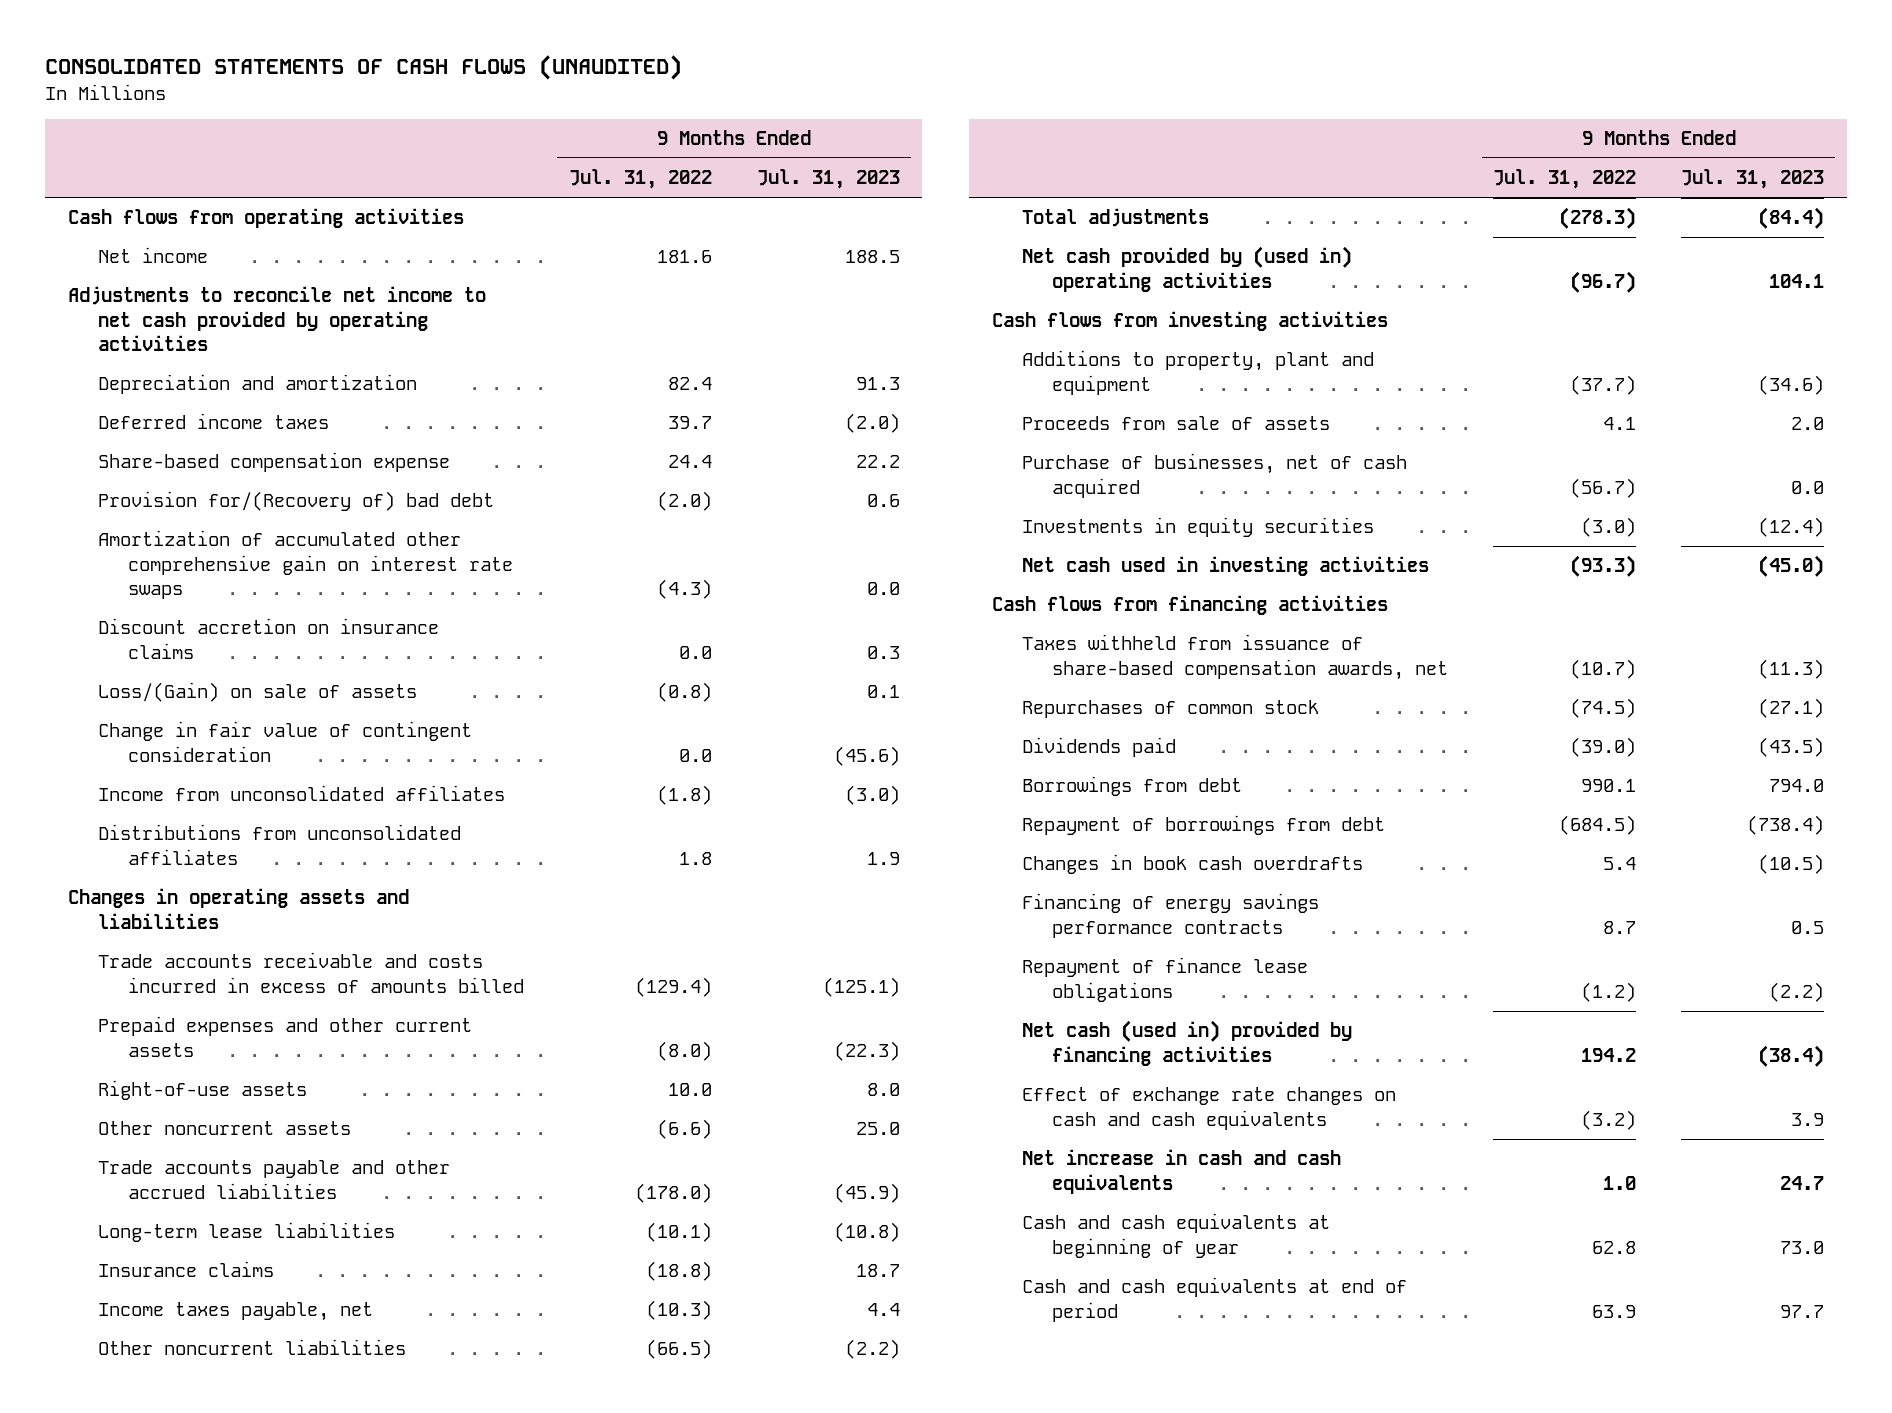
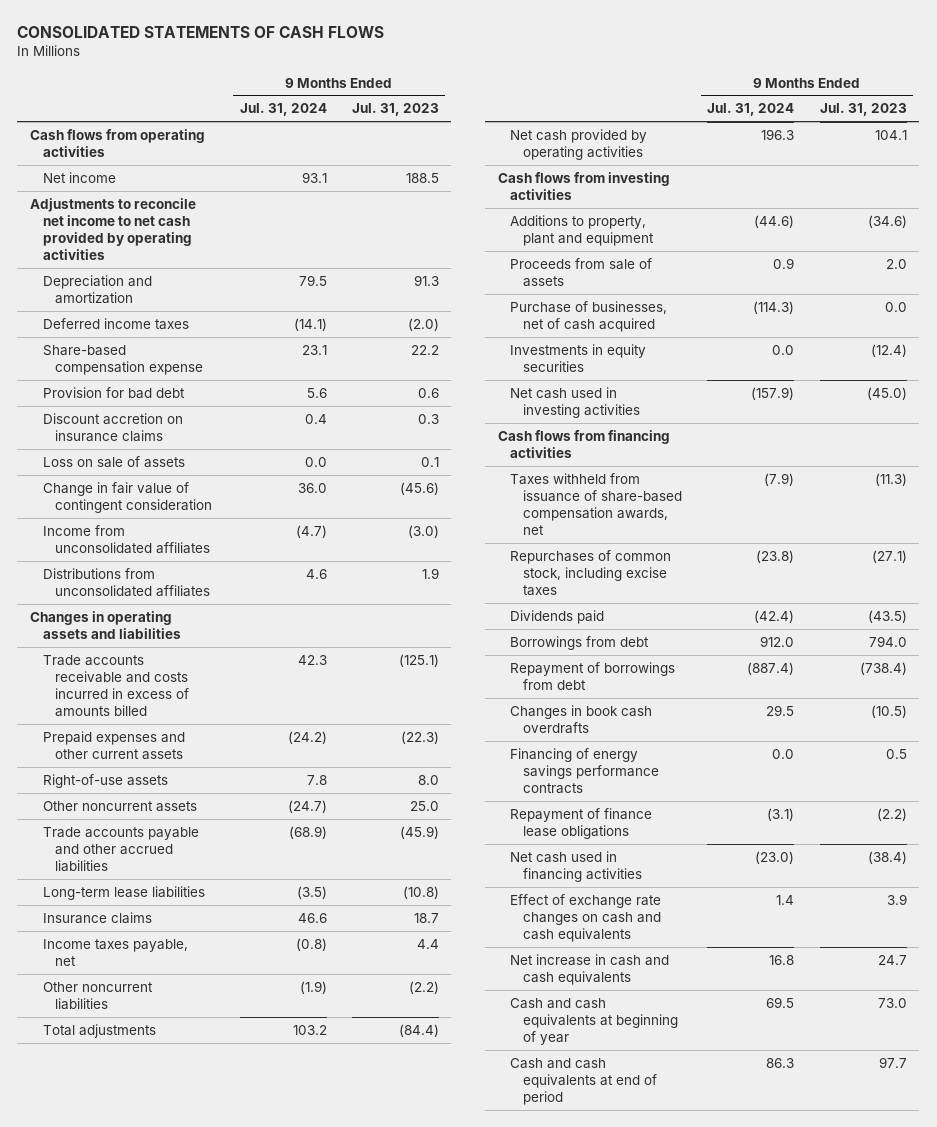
- CONSOLIDATED STATEMENTS OF CASH FLOWS (UNAUDITED)
+ CONSOLIDATED STATEMENTS OF CASH FLOWS
- | 9 Months Ended Jul. 31, 2022 | 9 Months Ended Jul. 31, 2023
+ | 9 Months Ended Jul. 31, 2024 | 9 Months Ended Jul. 31, 2023
- Provision for/(Recovery of) bad debt | (2.0) | 0.6
- Amortization of accumulated other comprehensive gain on interest rate swaps | (4.3) | 0.0
+ Provision for bad debt | 5.6 | 0.6
- Loss/(Gain) on sale of assets | (0.8) | 0.1
+ Loss on sale of assets | 0.0 | 0.1
- Net cash provided by (used in) operating activities | (96.7) | 104.1
+ Net cash provided by operating activities | 196.3 | 104.1
- Repurchases of common stock | (74.5) | (27.1)
+ Repurchases of common stock, including excise taxes | (23.8) | (27.1)
- Net cash (used in) provided by financing activities | 194.2 | (38.4)
+ Net cash used in financing activities | (23.0) | (38.4)

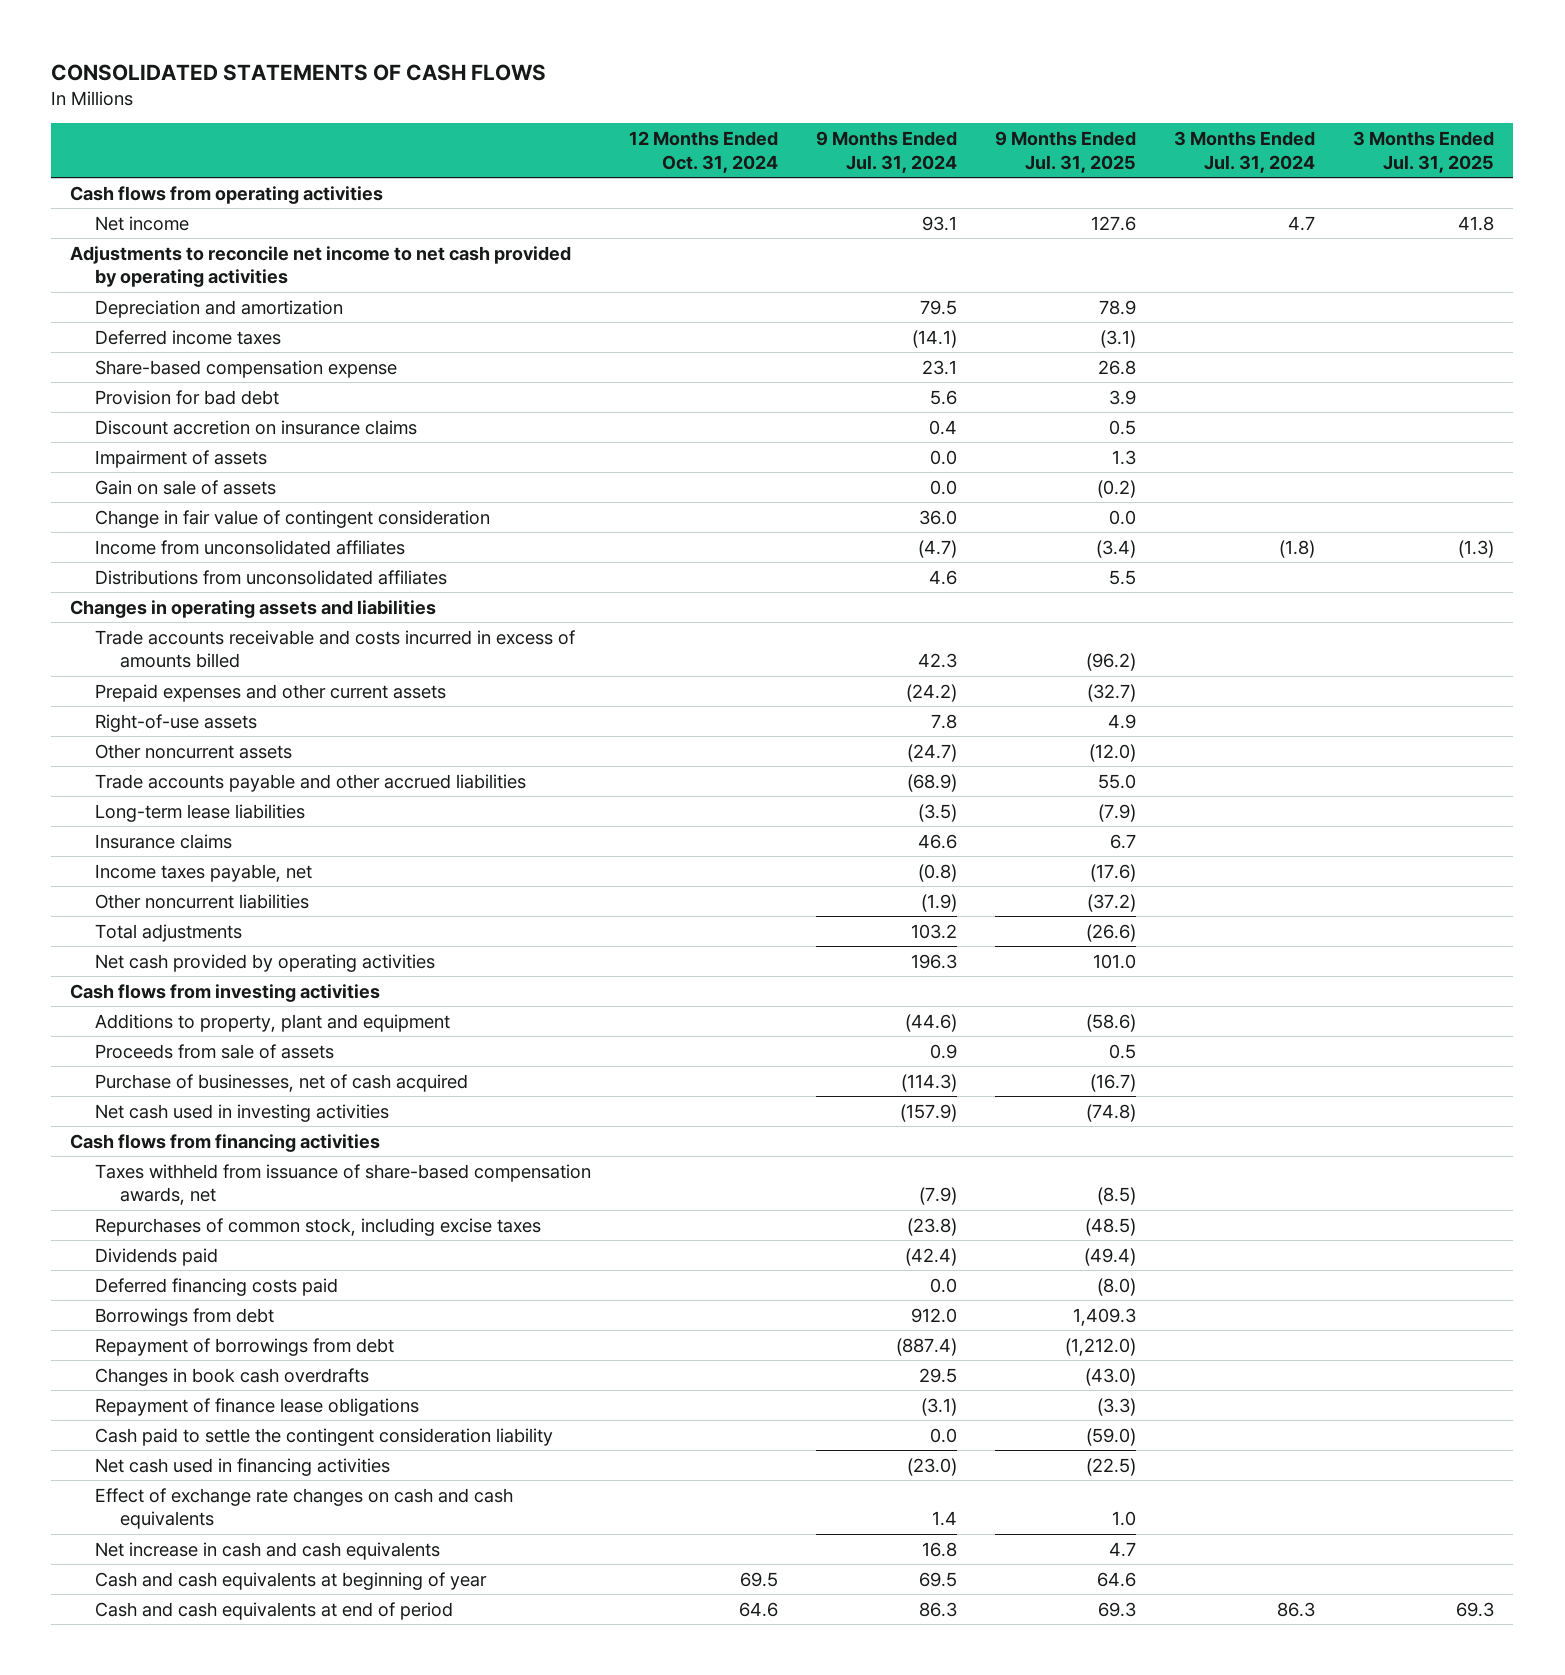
- | 9 Months Ended Jul. 31, 2024 | 9 Months Ended Jul. 31, 2023
+ | 12 Months Ended Oct. 31, 2024 | 9 Months Ended Jul. 31, 2024 | 9 Months Ended Jul. 31, 2025 | 3 Months Ended Jul. 31, 2024 | 3 Months Ended Jul. 31, 2025
- Loss on sale of assets | 0.0 | 0.1
+ Impairment of assets | | 0.0 | 1.3 | |
+ Gain on sale of assets | | 0.0 | (0.2) | |
- Investments in equity securities | 0.0 | (12.4)
+ Deferred financing costs paid | | 0.0 | (8.0) | |
- Financing of energy savings performance contracts | 0.0 | 0.5
+ Cash paid to settle the contingent consideration liability | | 0.0 | (59.0) | |

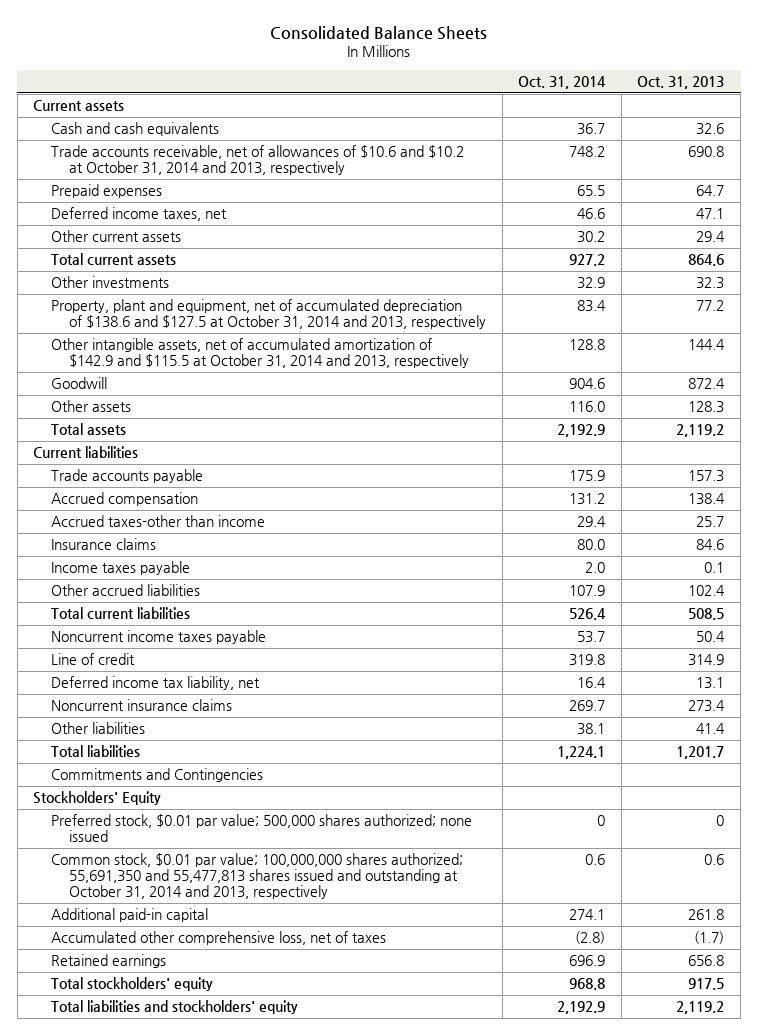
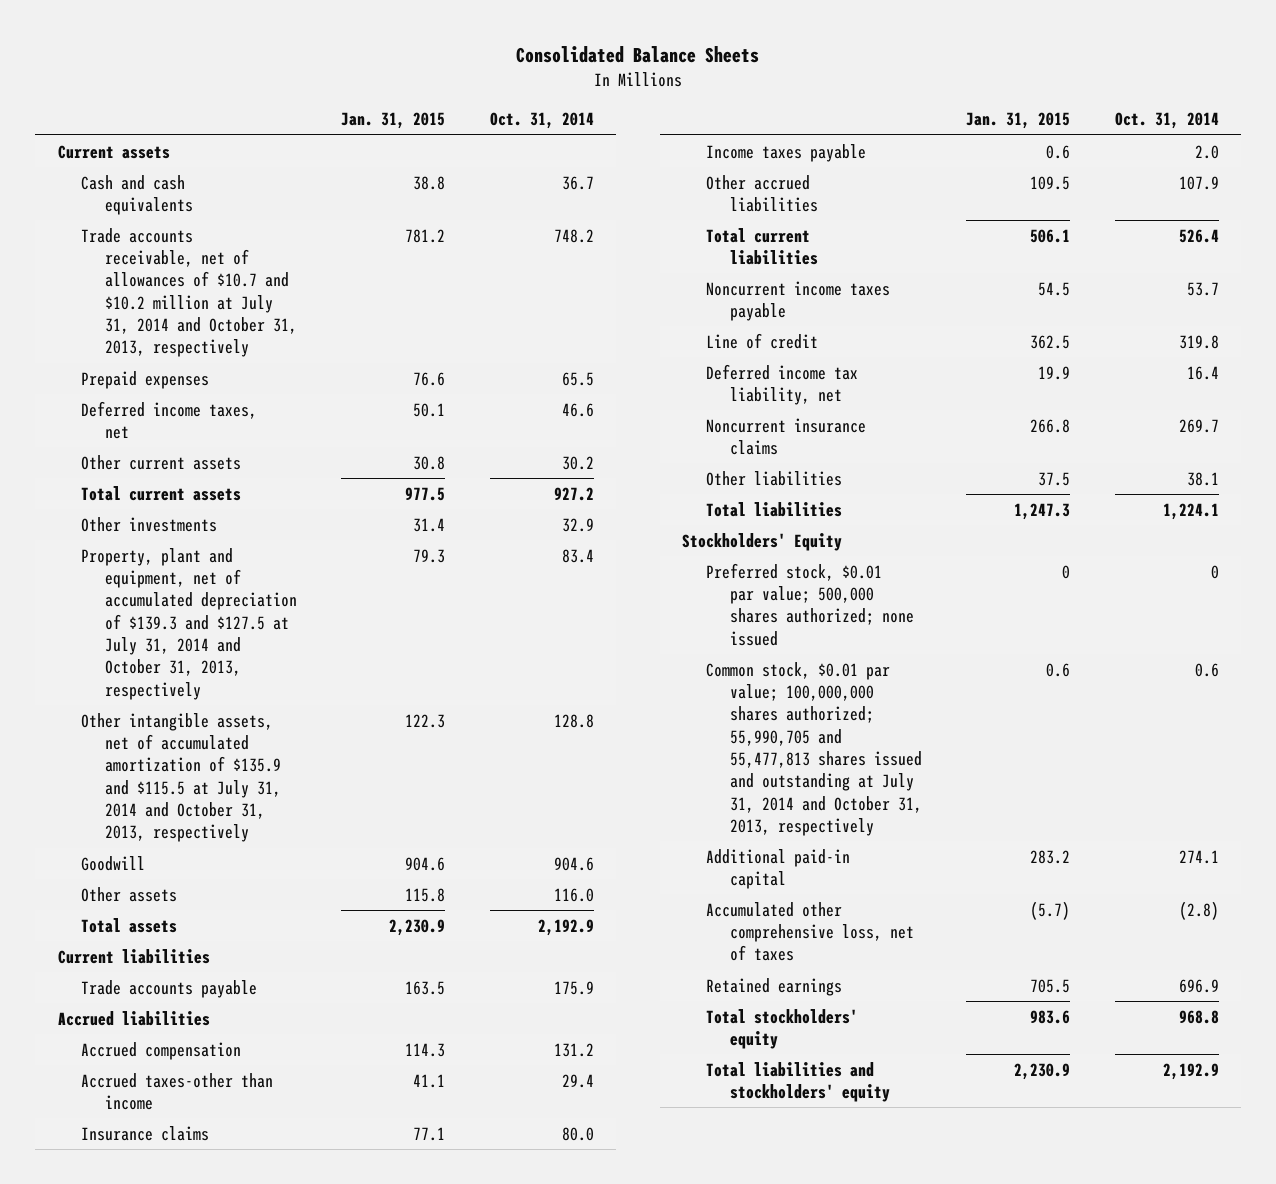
- | Oct. 31, 2014 | Oct. 31, 2013
+ | Jan. 31, 2015 | Oct. 31, 2014
- Trade accounts receivable, net of allowances of $10.6 and $10.2 at October 31, 2014 and 2013, respectively | 748.2 | 690.8
+ Trade accounts receivable, net of allowances of $10.7 and $10.2 million at July 31, 2014 and October 31, 2013, respectively | 781.2 | 748.2
- Property, plant and equipment, net of accumulated depreciation of $138.6 and $127.5 at October 31, 2014 and 2013, respectively | 83.4 | 77.2
- Other intangible assets, net of accumulated amortization of $142.9 and $115.5 at October 31, 2014 and 2013, respectively | 128.8 | 144.4
+ Property, plant and equipment, net of accumulated depreciation of $139.3 and $127.5 at July 31, 2014 and October 31, 2013, respectively | 79.3 | 83.4
+ Other intangible assets, net of accumulated amortization of $135.9 and $115.5 at July 31, 2014 and October 31, 2013, respectively | 122.3 | 128.8
+ Accrued liabilities
- Commitments and Contingencies
- Common stock, $0.01 par value; 100,000,000 shares authorized; 55,691,350 and 55,477,813 shares issued and outstanding at October 31, 2014 and 2013, respectively | 0.6 | 0.6
+ Common stock, $0.01 par value; 100,000,000 shares authorized; 55,990,705 and 55,477,813 shares issued and outstanding at July 31, 2014 and October 31, 2013, respectively | 0.6 | 0.6

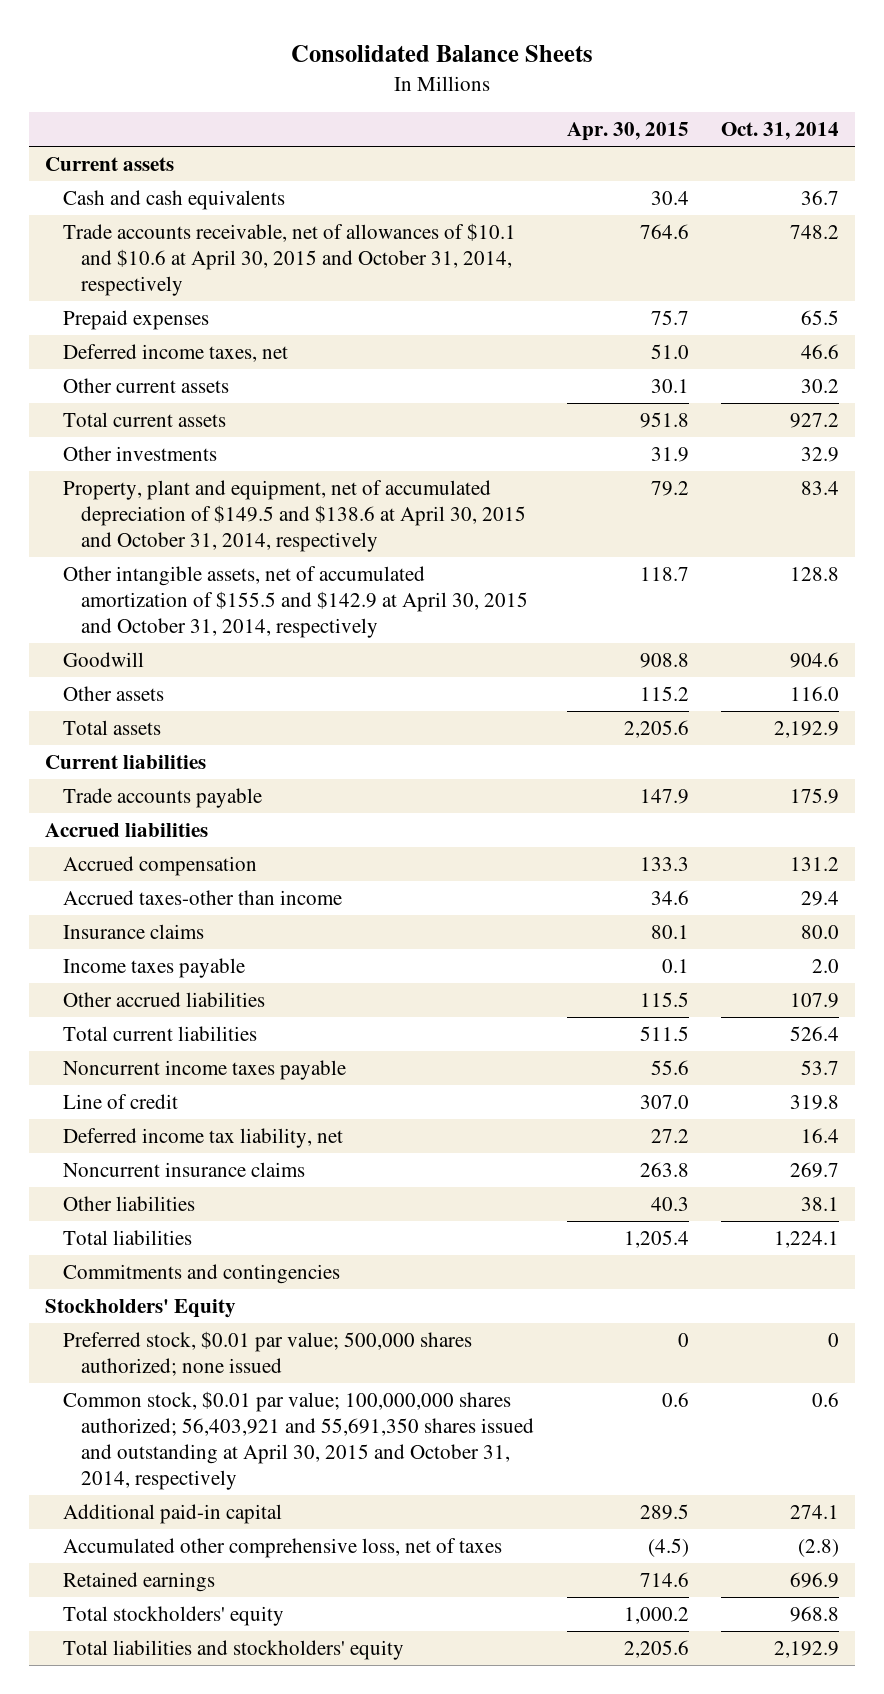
- | Jan. 31, 2015 | Oct. 31, 2014
+ | Apr. 30, 2015 | Oct. 31, 2014
- Trade accounts receivable, net of allowances of $10.7 and $10.2 million at July 31, 2014 and October 31, 2013, respectively | 781.2 | 748.2
+ Trade accounts receivable, net of allowances of $10.1 and $10.6 at April 30, 2015 and October 31, 2014, respectively | 764.6 | 748.2
- Property, plant and equipment, net of accumulated depreciation of $139.3 and $127.5 at July 31, 2014 and October 31, 2013, respectively | 79.3 | 83.4
- Other intangible assets, net of accumulated amortization of $135.9 and $115.5 at July 31, 2014 and October 31, 2013, respectively | 122.3 | 128.8
+ Property, plant and equipment, net of accumulated depreciation of $149.5 and $138.6 at April 30, 2015 and October 31, 2014, respectively | 79.2 | 83.4
+ Other intangible assets, net of accumulated amortization of $155.5 and $142.9 at April 30, 2015 and October 31, 2014, respectively | 118.7 | 128.8
+ Commitments and contingencies
- Common stock, $0.01 par value; 100,000,000 shares authorized; 55,990,705 and 55,477,813 shares issued and outstanding at July 31, 2014 and October 31, 2013, respectively | 0.6 | 0.6
+ Common stock, $0.01 par value; 100,000,000 shares authorized; 56,403,921 and 55,691,350 shares issued and outstanding at April 30, 2015 and October 31, 2014, respectively | 0.6 | 0.6

